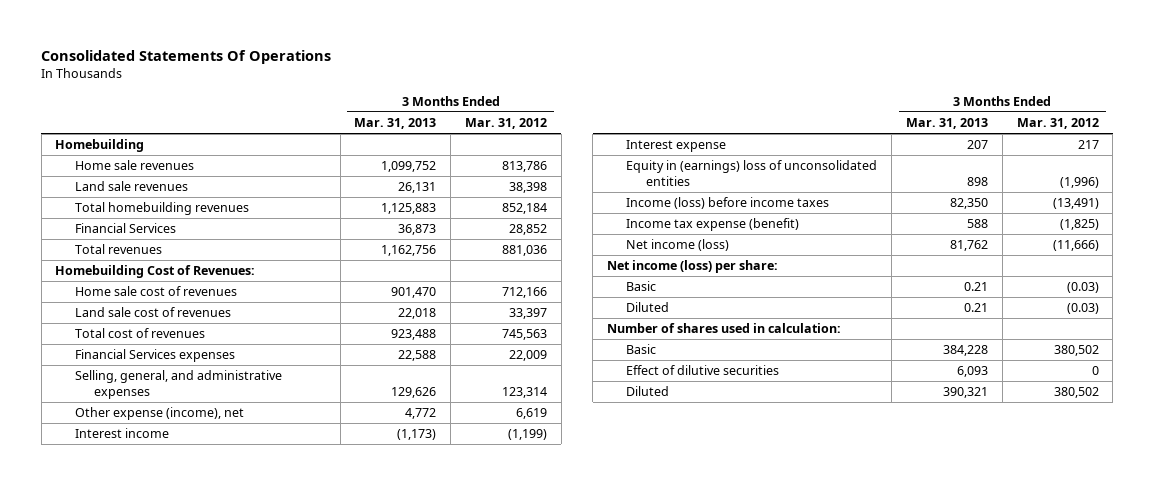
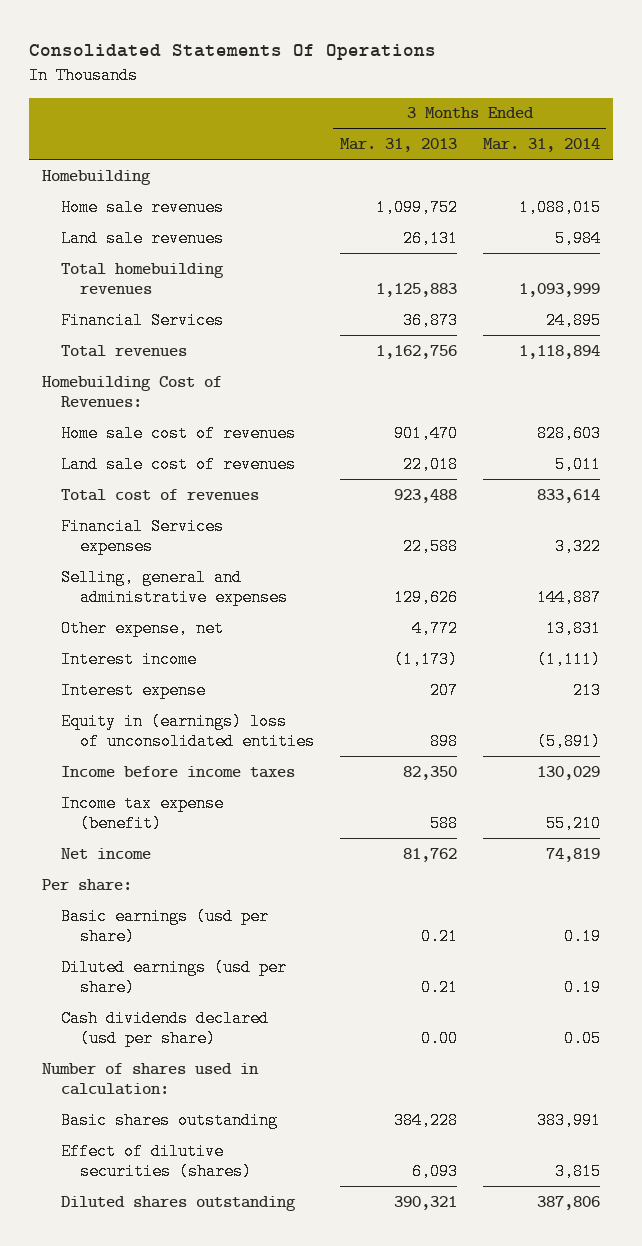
- | 3 Months Ended Mar. 31, 2013 | 3 Months Ended Mar. 31, 2012
+ | 3 Months Ended Mar. 31, 2013 | 3 Months Ended Mar. 31, 2014
- Selling, general, and administrative expenses | 129,626 | 123,314
- Other expense (income), net | 4,772 | 6,619
+ Selling, general and administrative expenses | 129,626 | 144,887
+ Other expense, net | 4,772 | 13,831
- Income (loss) before income taxes | 82,350 | (13,491)
+ Income before income taxes | 82,350 | 130,029
- Net income (loss) | 81,762 | (11,666)
- Net income (loss) per share:
- Basic | 0.21 | (0.03)
- Diluted | 0.21 | (0.03)
+ Net income | 81,762 | 74,819
+ Per share:
+ Basic earnings (usd per share) | 0.21 | 0.19
+ Diluted earnings (usd per share) | 0.21 | 0.19
+ Cash dividends declared (usd per share) | 0.00 | 0.05
- Basic | 384,228 | 380,502
- Effect of dilutive securities | 6,093 | 0
- Diluted | 390,321 | 380,502
+ Basic shares outstanding | 384,228 | 383,991
+ Effect of dilutive securities (shares) | 6,093 | 3,815
+ Diluted shares outstanding | 390,321 | 387,806

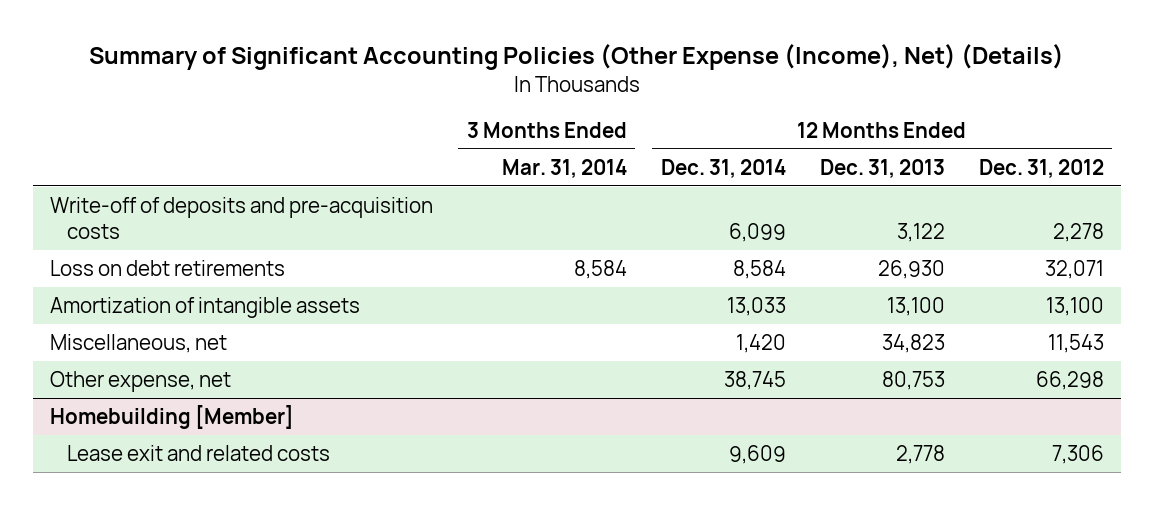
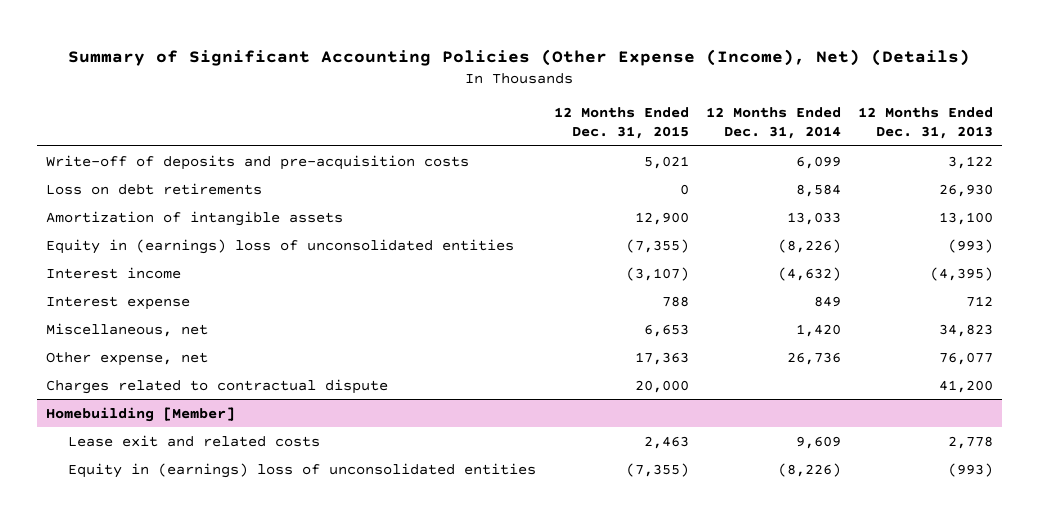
- | 3 Months Ended Mar. 31, 2014 | 12 Months Ended Dec. 31, 2014 | 12 Months Ended Dec. 31, 2013 | 12 Months Ended Dec. 31, 2012
+ | 12 Months Ended Dec. 31, 2015 | 12 Months Ended Dec. 31, 2014 | 12 Months Ended Dec. 31, 2013
+ Equity in (earnings) loss of unconsolidated entities | (7,355) | (8,226) | (993)
+ Interest income | (3,107) | (4,632) | (4,395)
+ Interest expense | 788 | 849 | 712
- Other expense, net | | 38,745 | 80,753 | 66,298
+ Other expense, net | 17,363 | 26,736 | 76,077
+ Charges related to contractual dispute | 20,000 | | 41,200
@ Homebuilding [Member]
+ Equity in (earnings) loss of unconsolidated entities | (7,355) | (8,226) | (993)

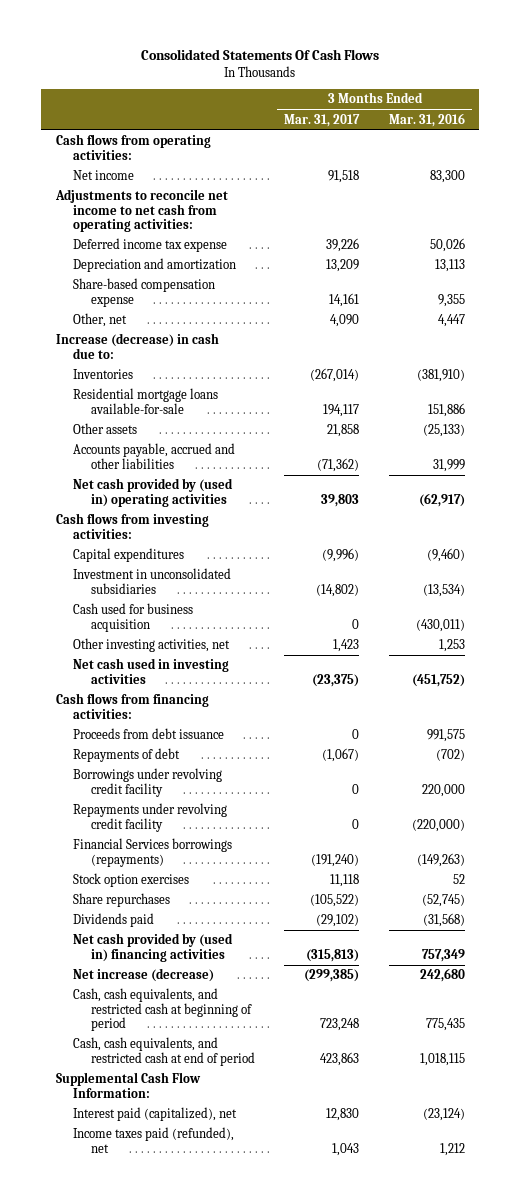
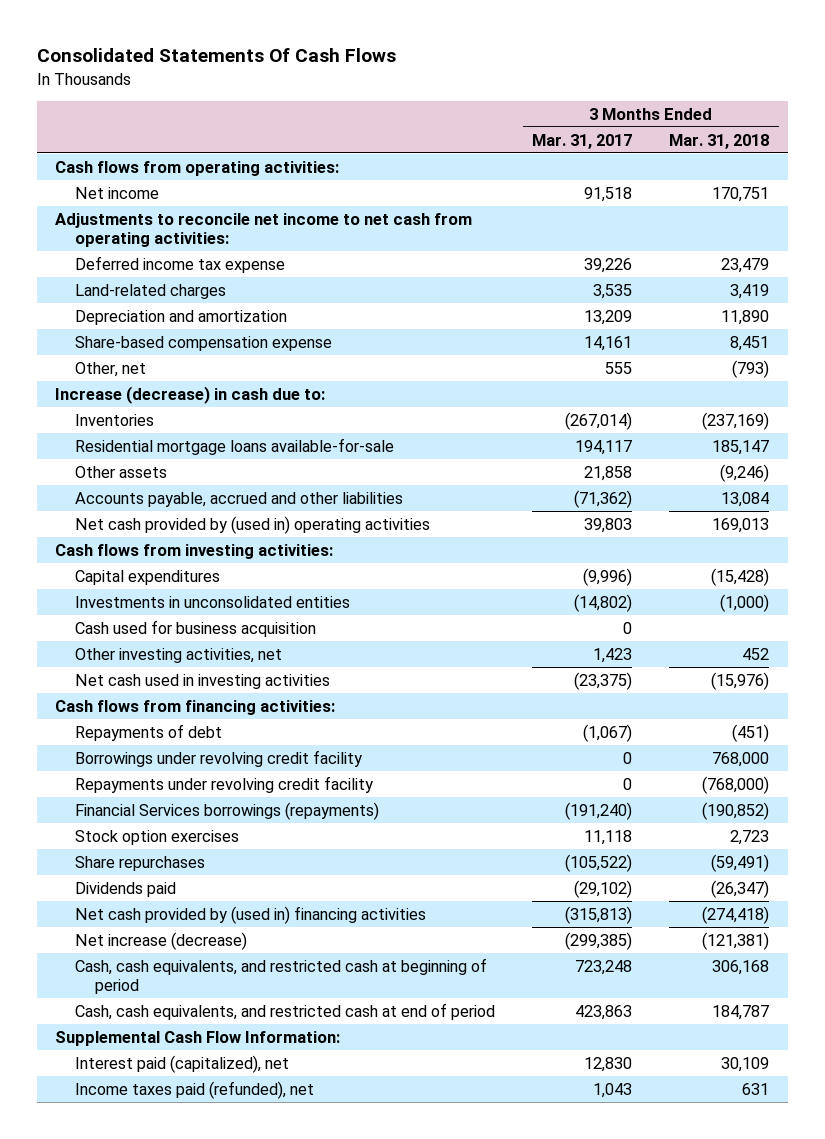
- | 3 Months Ended Mar. 31, 2017 | 3 Months Ended Mar. 31, 2016
+ | 3 Months Ended Mar. 31, 2017 | 3 Months Ended Mar. 31, 2018
+ Land-related charges | 3,535 | 3,419
- Other, net | 4,090 | 4,447
+ Other, net | 555 | (793)
- Investment in unconsolidated subsidiaries | (14,802) | (13,534)
+ Investments in unconsolidated entities | (14,802) | (1,000)
- Proceeds from debt issuance | 0 | 991,575

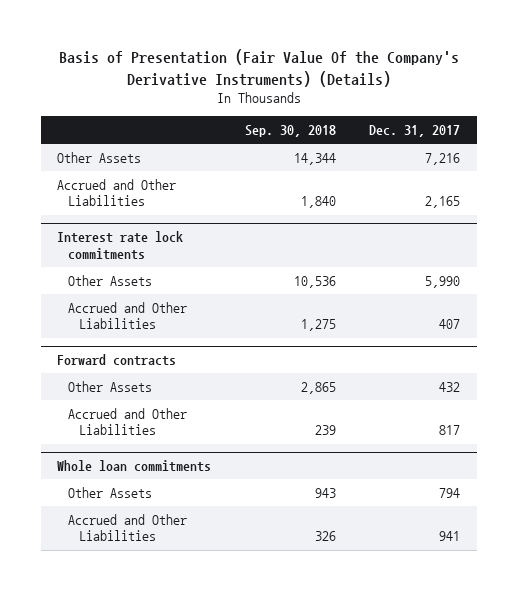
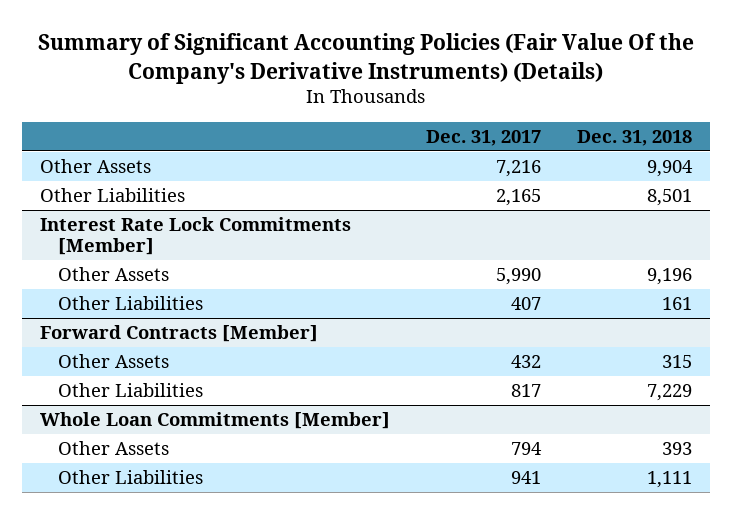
- Basis of Presentation (Fair Value Of the Company's Derivative Instruments) (Details)
+ Summary of Significant Accounting Policies (Fair Value Of the Company's Derivative Instruments) (Details)
- | Sep. 30, 2018 | Dec. 31, 2017
+ | Dec. 31, 2017 | Dec. 31, 2018
- Accrued and Other Liabilities | 1,840 | 2,165
- Interest rate lock commitments
+ Other Liabilities | 2,165 | 8,501
+ Interest Rate Lock Commitments [Member]
- Accrued and Other Liabilities | 1,275 | 407
- Forward contracts
+ Other Liabilities | 407 | 161
+ Forward Contracts [Member]
- Accrued and Other Liabilities | 239 | 817
- Whole loan commitments
+ Other Liabilities | 817 | 7,229
+ Whole Loan Commitments [Member]
- Accrued and Other Liabilities | 326 | 941
+ Other Liabilities | 941 | 1,111

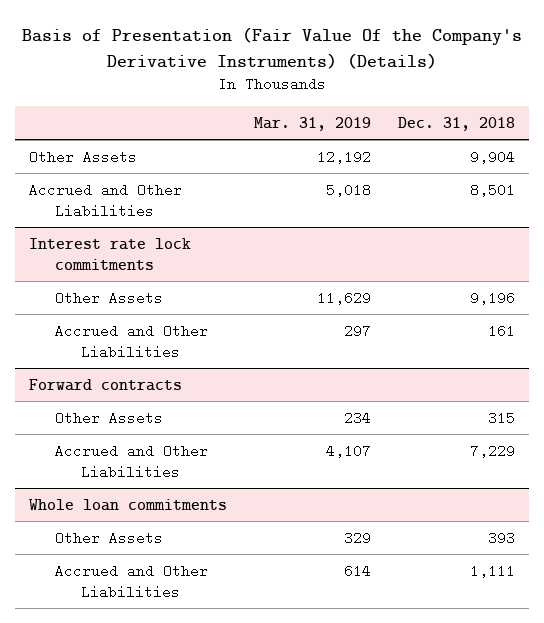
- Summary of Significant Accounting Policies (Fair Value Of the Company's Derivative Instruments) (Details)
+ Basis of Presentation (Fair Value Of the Company's Derivative Instruments) (Details)
- | Dec. 31, 2017 | Dec. 31, 2018
+ | Mar. 31, 2019 | Dec. 31, 2018
- Other Liabilities | 2,165 | 8,501
- Interest Rate Lock Commitments [Member]
+ Accrued and Other Liabilities | 5,018 | 8,501
+ Interest rate lock commitments
- Other Liabilities | 407 | 161
- Forward Contracts [Member]
+ Accrued and Other Liabilities | 297 | 161
+ Forward contracts
- Other Liabilities | 817 | 7,229
- Whole Loan Commitments [Member]
+ Accrued and Other Liabilities | 4,107 | 7,229
+ Whole loan commitments
- Other Liabilities | 941 | 1,111
+ Accrued and Other Liabilities | 614 | 1,111

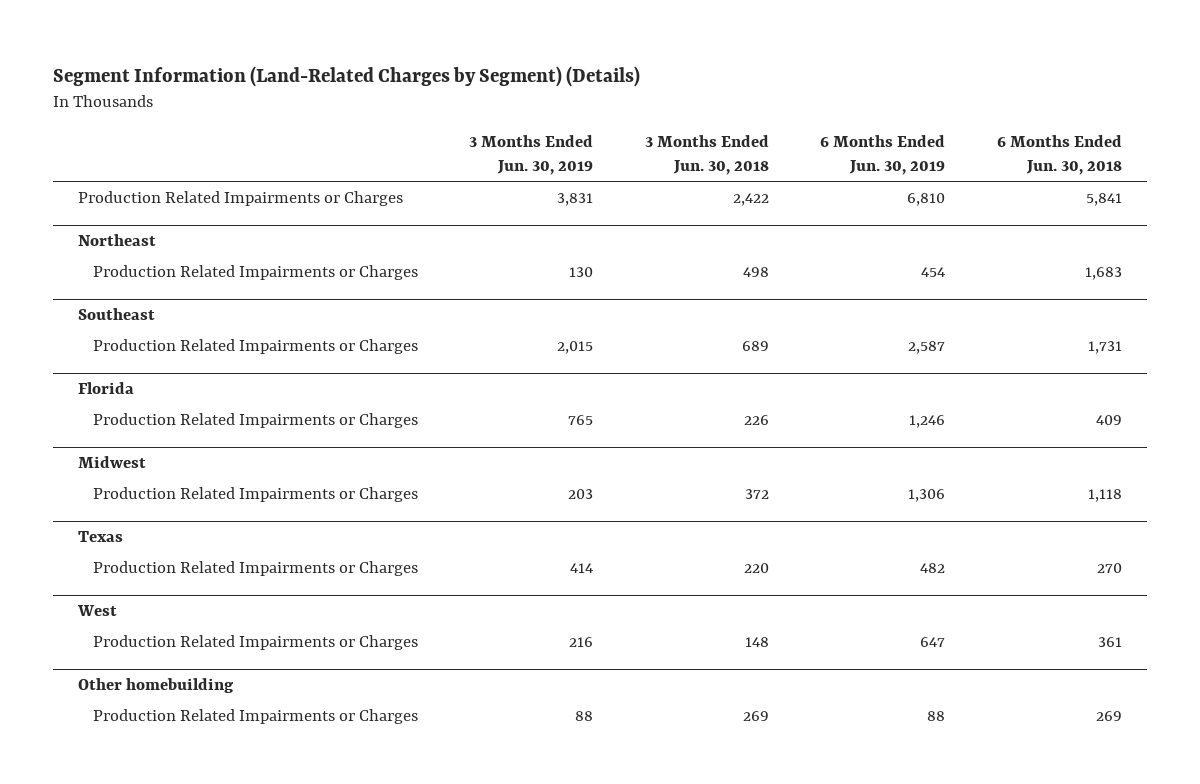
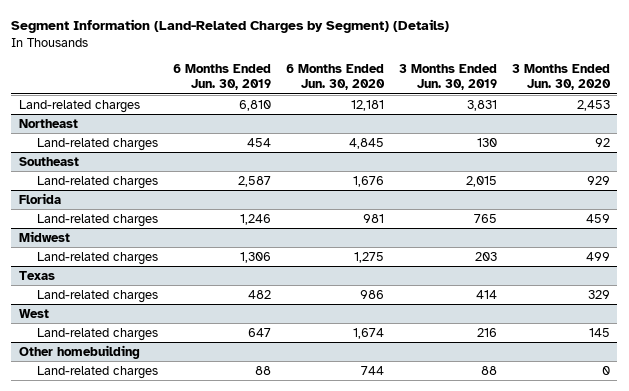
- | 3 Months Ended Jun. 30, 2019 | 3 Months Ended Jun. 30, 2018 | 6 Months Ended Jun. 30, 2019 | 6 Months Ended Jun. 30, 2018
+ | 6 Months Ended Jun. 30, 2019 | 6 Months Ended Jun. 30, 2020 | 3 Months Ended Jun. 30, 2019 | 3 Months Ended Jun. 30, 2020
- Production Related Impairments or Charges | 3,831 | 2,422 | 6,810 | 5,841
+ Land-related charges | 6,810 | 12,181 | 3,831 | 2,453
@ Northeast
- Production Related Impairments or Charges | 130 | 498 | 454 | 1,683
+ Land-related charges | 454 | 4,845 | 130 | 92
@ Southeast
- Production Related Impairments or Charges | 2,015 | 689 | 2,587 | 1,731
+ Land-related charges | 2,587 | 1,676 | 2,015 | 929
@ Florida
- Production Related Impairments or Charges | 765 | 226 | 1,246 | 409
+ Land-related charges | 1,246 | 981 | 765 | 459
@ Midwest
- Production Related Impairments or Charges | 203 | 372 | 1,306 | 1,118
+ Land-related charges | 1,306 | 1,275 | 203 | 499
@ Texas
- Production Related Impairments or Charges | 414 | 220 | 482 | 270
+ Land-related charges | 482 | 986 | 414 | 329
@ West
- Production Related Impairments or Charges | 216 | 148 | 647 | 361
+ Land-related charges | 647 | 1,674 | 216 | 145
@ Other homebuilding
- Production Related Impairments or Charges | 88 | 269 | 88 | 269
+ Land-related charges | 88 | 744 | 88 | 0

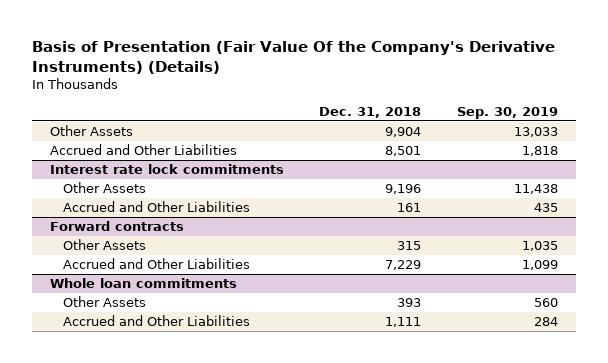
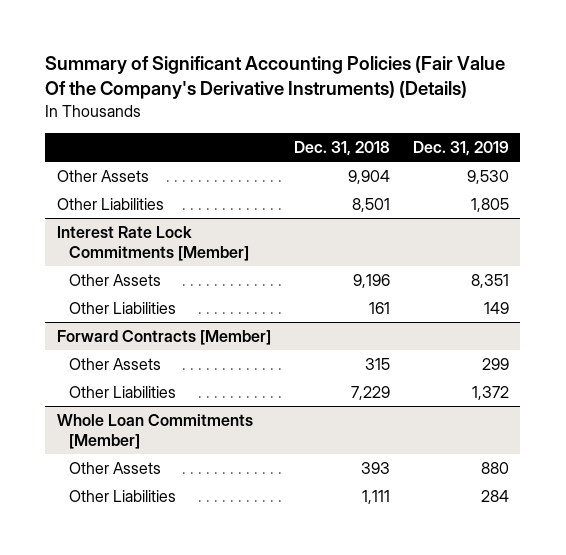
- Basis of Presentation (Fair Value Of the Company's Derivative Instruments) (Details)
+ Summary of Significant Accounting Policies (Fair Value Of the Company's Derivative Instruments) (Details)
- | Dec. 31, 2018 | Sep. 30, 2019
+ | Dec. 31, 2018 | Dec. 31, 2019
- Accrued and Other Liabilities | 8,501 | 1,818
- Interest rate lock commitments
+ Other Liabilities | 8,501 | 1,805
+ Interest Rate Lock Commitments [Member]
- Accrued and Other Liabilities | 161 | 435
- Forward contracts
+ Other Liabilities | 161 | 149
+ Forward Contracts [Member]
- Accrued and Other Liabilities | 7,229 | 1,099
- Whole loan commitments
+ Other Liabilities | 7,229 | 1,372
+ Whole Loan Commitments [Member]
- Accrued and Other Liabilities | 1,111 | 284
+ Other Liabilities | 1,111 | 284

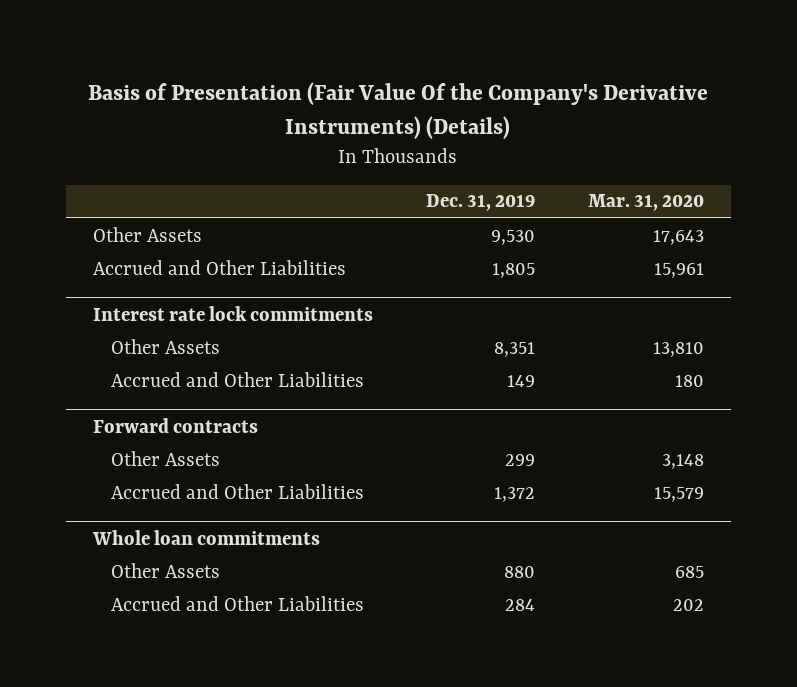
- Summary of Significant Accounting Policies (Fair Value Of the Company's Derivative Instruments) (Details)
+ Basis of Presentation (Fair Value Of the Company's Derivative Instruments) (Details)
- | Dec. 31, 2018 | Dec. 31, 2019
+ | Dec. 31, 2019 | Mar. 31, 2020
- Other Liabilities | 8,501 | 1,805
- Interest Rate Lock Commitments [Member]
+ Accrued and Other Liabilities | 1,805 | 15,961
+ Interest rate lock commitments
- Other Liabilities | 161 | 149
- Forward Contracts [Member]
+ Accrued and Other Liabilities | 149 | 180
+ Forward contracts
- Other Liabilities | 7,229 | 1,372
- Whole Loan Commitments [Member]
+ Accrued and Other Liabilities | 1,372 | 15,579
+ Whole loan commitments
- Other Liabilities | 1,111 | 284
+ Accrued and Other Liabilities | 284 | 202

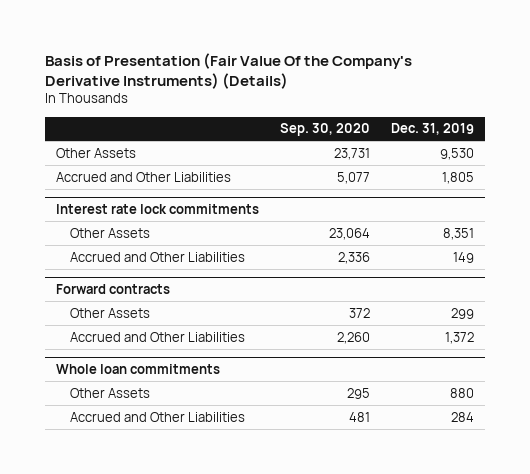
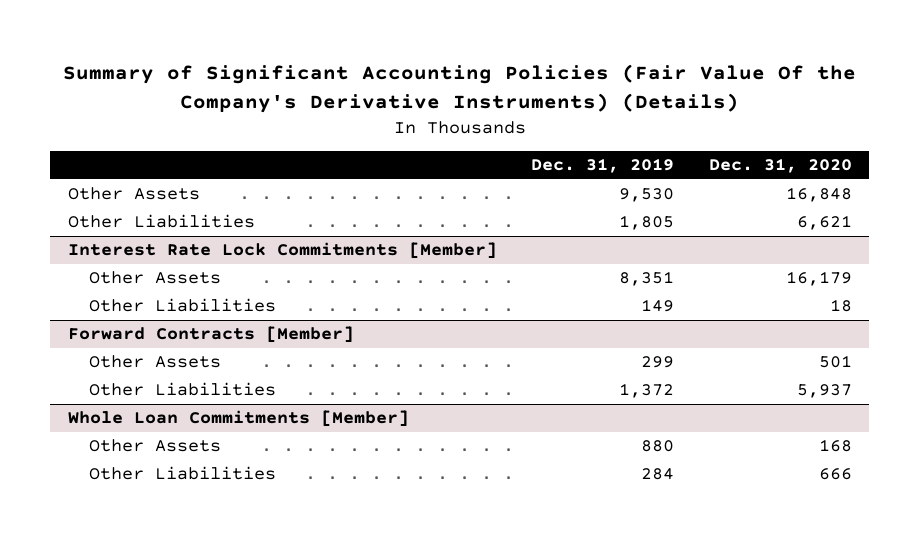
- Basis of Presentation (Fair Value Of the Company's Derivative Instruments) (Details)
+ Summary of Significant Accounting Policies (Fair Value Of the Company's Derivative Instruments) (Details)
- | Sep. 30, 2020 | Dec. 31, 2019
+ | Dec. 31, 2019 | Dec. 31, 2020
- Accrued and Other Liabilities | 5,077 | 1,805
- Interest rate lock commitments
+ Other Liabilities | 1,805 | 6,621
+ Interest Rate Lock Commitments [Member]
- Accrued and Other Liabilities | 2,336 | 149
- Forward contracts
+ Other Liabilities | 149 | 18
+ Forward Contracts [Member]
- Accrued and Other Liabilities | 2,260 | 1,372
- Whole loan commitments
+ Other Liabilities | 1,372 | 5,937
+ Whole Loan Commitments [Member]
- Accrued and Other Liabilities | 481 | 284
+ Other Liabilities | 284 | 666

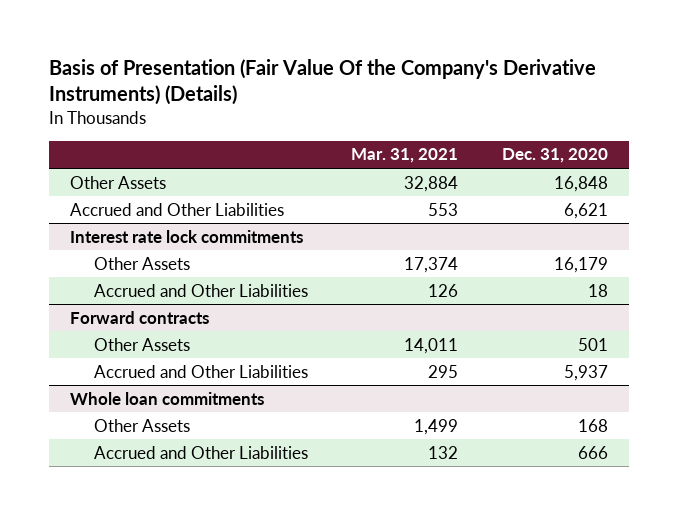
- Summary of Significant Accounting Policies (Fair Value Of the Company's Derivative Instruments) (Details)
+ Basis of Presentation (Fair Value Of the Company's Derivative Instruments) (Details)
- | Dec. 31, 2019 | Dec. 31, 2020
+ | Mar. 31, 2021 | Dec. 31, 2020
- Other Liabilities | 1,805 | 6,621
- Interest Rate Lock Commitments [Member]
+ Accrued and Other Liabilities | 553 | 6,621
+ Interest rate lock commitments
- Other Liabilities | 149 | 18
- Forward Contracts [Member]
+ Accrued and Other Liabilities | 126 | 18
+ Forward contracts
- Other Liabilities | 1,372 | 5,937
- Whole Loan Commitments [Member]
+ Accrued and Other Liabilities | 295 | 5,937
+ Whole loan commitments
- Other Liabilities | 284 | 666
+ Accrued and Other Liabilities | 132 | 666

